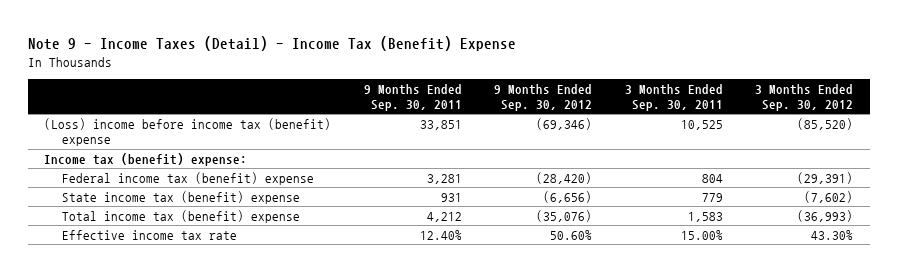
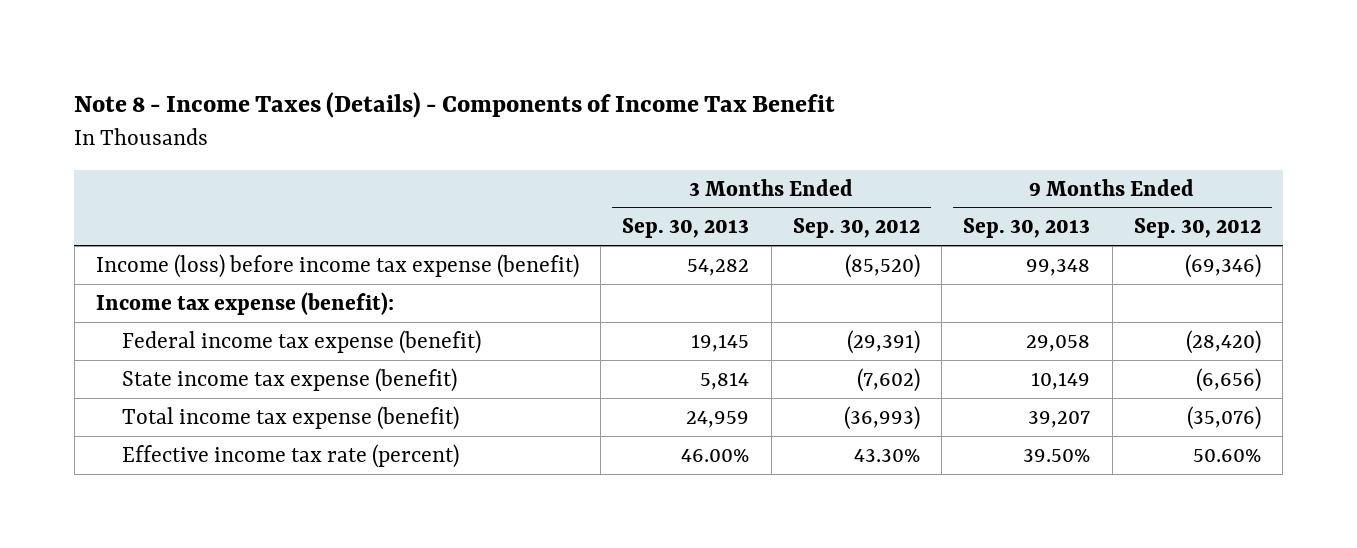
- Note 9 - Income Taxes (Detail) - Income Tax (Benefit) Expense
+ Note 8 - Income Taxes (Details) - Components of Income Tax Benefit
- | 9 Months Ended Sep. 30, 2011 | 9 Months Ended Sep. 30, 2012 | 3 Months Ended Sep. 30, 2011 | 3 Months Ended Sep. 30, 2012
+ | 3 Months Ended Sep. 30, 2013 | 3 Months Ended Sep. 30, 2012 | 9 Months Ended Sep. 30, 2013 | 9 Months Ended Sep. 30, 2012
- (Loss) income before income tax (benefit) expense | 33,851 | (69,346) | 10,525 | (85,520)
- Income tax (benefit) expense:
- Federal income tax (benefit) expense | 3,281 | (28,420) | 804 | (29,391)
- State income tax (benefit) expense | 931 | (6,656) | 779 | (7,602)
- Total income tax (benefit) expense | 4,212 | (35,076) | 1,583 | (36,993)
- Effective income tax rate | 12.40% | 50.60% | 15.00% | 43.30%
+ Income (loss) before income tax expense (benefit) | 54,282 | (85,520) | 99,348 | (69,346)
+ Income tax expense (benefit):
+ Federal income tax expense (benefit) | 19,145 | (29,391) | 29,058 | (28,420)
+ State income tax expense (benefit) | 5,814 | (7,602) | 10,149 | (6,656)
+ Total income tax expense (benefit) | 24,959 | (36,993) | 39,207 | (35,076)
+ Effective income tax rate (percent) | 46.00% | 43.30% | 39.50% | 50.60%

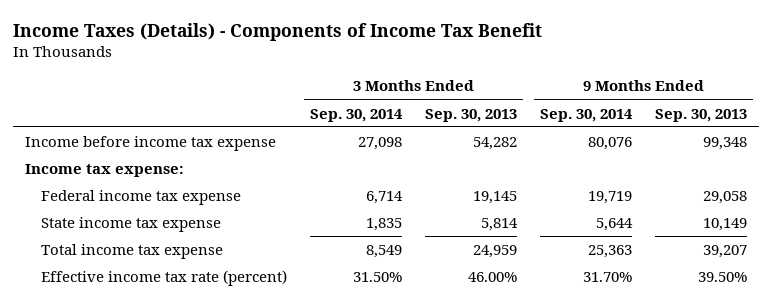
- Note 8 - Income Taxes (Details) - Components of Income Tax Benefit
+ Income Taxes (Details) - Components of Income Tax Benefit
- | 3 Months Ended Sep. 30, 2013 | 3 Months Ended Sep. 30, 2012 | 9 Months Ended Sep. 30, 2013 | 9 Months Ended Sep. 30, 2012
+ | 3 Months Ended Sep. 30, 2014 | 3 Months Ended Sep. 30, 2013 | 9 Months Ended Sep. 30, 2014 | 9 Months Ended Sep. 30, 2013
- Income (loss) before income tax expense (benefit) | 54,282 | (85,520) | 99,348 | (69,346)
- Income tax expense (benefit):
- Federal income tax expense (benefit) | 19,145 | (29,391) | 29,058 | (28,420)
- State income tax expense (benefit) | 5,814 | (7,602) | 10,149 | (6,656)
- Total income tax expense (benefit) | 24,959 | (36,993) | 39,207 | (35,076)
+ Income before income tax expense | 27,098 | 54,282 | 80,076 | 99,348
+ Income tax expense:
+ Federal income tax expense | 6,714 | 19,145 | 19,719 | 29,058
+ State income tax expense | 1,835 | 5,814 | 5,644 | 10,149
+ Total income tax expense | 8,549 | 24,959 | 25,363 | 39,207

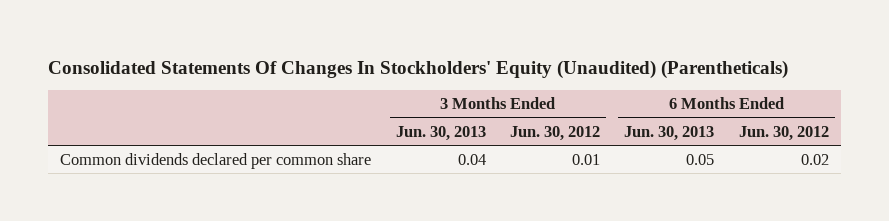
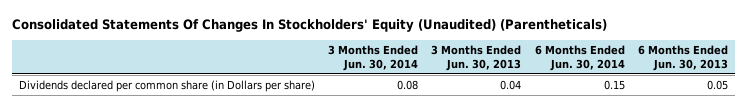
- | 3 Months Ended Jun. 30, 2013 | 3 Months Ended Jun. 30, 2012 | 6 Months Ended Jun. 30, 2013 | 6 Months Ended Jun. 30, 2012
+ | 3 Months Ended Jun. 30, 2014 | 3 Months Ended Jun. 30, 2013 | 6 Months Ended Jun. 30, 2014 | 6 Months Ended Jun. 30, 2013
- Common dividends declared per common share | 0.04 | 0.01 | 0.05 | 0.02
+ Dividends declared per common share (in Dollars per share) | 0.08 | 0.04 | 0.15 | 0.05

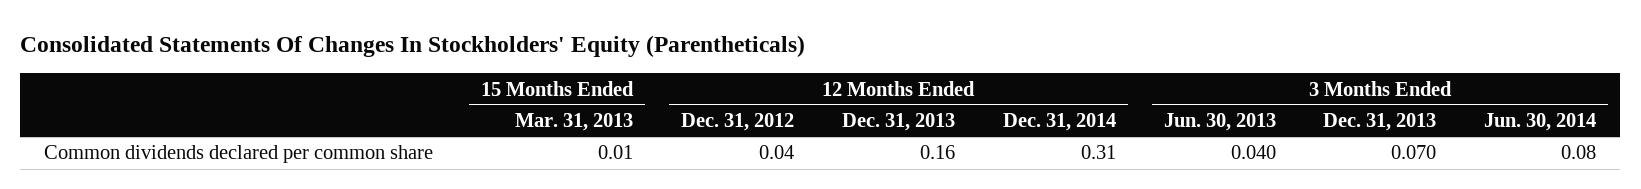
- Consolidated Statements Of Changes In Stockholders' Equity (Unaudited) (Parentheticals)
+ Consolidated Statements Of Changes In Stockholders' Equity (Parentheticals)
- | 3 Months Ended Jun. 30, 2014 | 3 Months Ended Jun. 30, 2013 | 6 Months Ended Jun. 30, 2014 | 6 Months Ended Jun. 30, 2013
+ | 15 Months Ended Mar. 31, 2013 | 12 Months Ended Dec. 31, 2012 | 12 Months Ended Dec. 31, 2013 | 12 Months Ended Dec. 31, 2014 | 3 Months Ended Jun. 30, 2013 | 3 Months Ended Dec. 31, 2013 | 3 Months Ended Jun. 30, 2014
- Dividends declared per common share (in Dollars per share) | 0.08 | 0.04 | 0.15 | 0.05
+ Common dividends declared per common share | 0.01 | 0.04 | 0.16 | 0.31 | 0.040 | 0.070 | 0.08

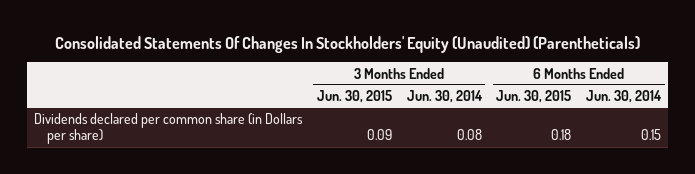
- Consolidated Statements Of Changes In Stockholders' Equity (Parentheticals)
+ Consolidated Statements Of Changes In Stockholders' Equity (Unaudited) (Parentheticals)
- | 15 Months Ended Mar. 31, 2013 | 12 Months Ended Dec. 31, 2012 | 12 Months Ended Dec. 31, 2013 | 12 Months Ended Dec. 31, 2014 | 3 Months Ended Jun. 30, 2013 | 3 Months Ended Dec. 31, 2013 | 3 Months Ended Jun. 30, 2014
+ | 3 Months Ended Jun. 30, 2015 | 3 Months Ended Jun. 30, 2014 | 6 Months Ended Jun. 30, 2015 | 6 Months Ended Jun. 30, 2014
- Common dividends declared per common share | 0.01 | 0.04 | 0.16 | 0.31 | 0.040 | 0.070 | 0.08
+ Dividends declared per common share (in Dollars per share) | 0.09 | 0.08 | 0.18 | 0.15

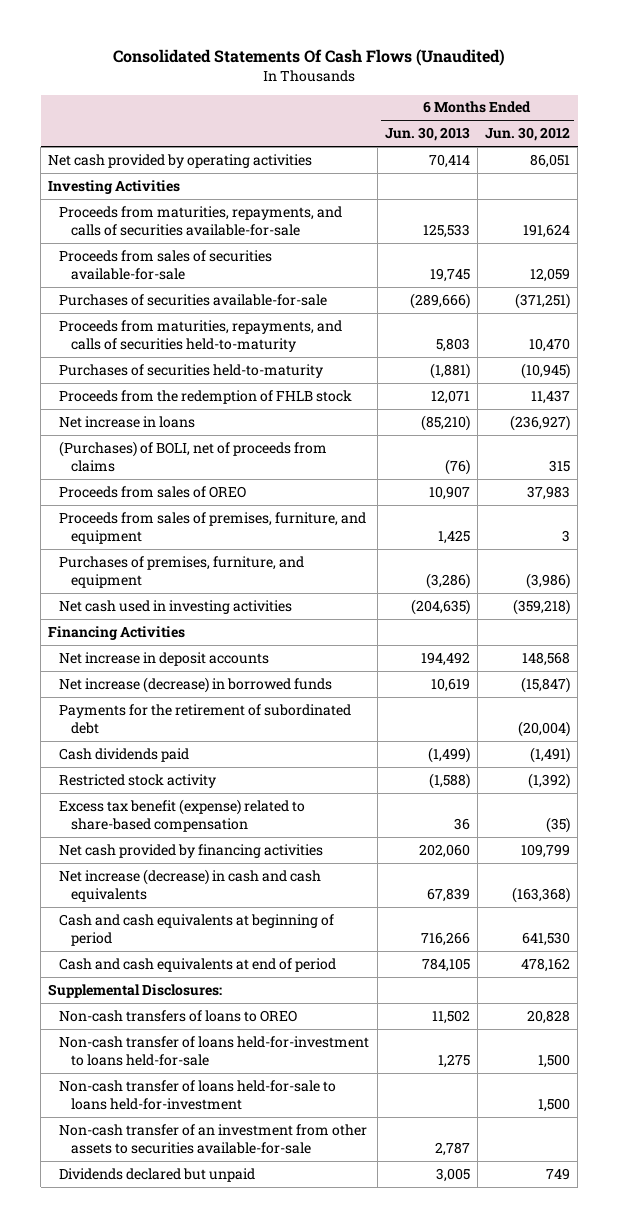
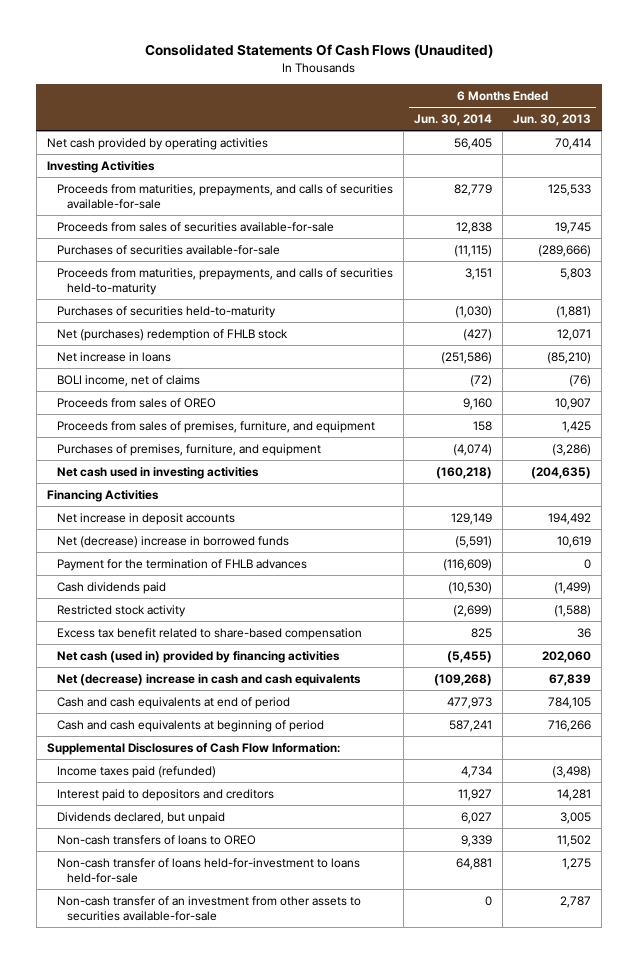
- | 6 Months Ended Jun. 30, 2013 | 6 Months Ended Jun. 30, 2012
+ | 6 Months Ended Jun. 30, 2014 | 6 Months Ended Jun. 30, 2013
- Proceeds from maturities, repayments, and calls of securities available-for-sale | 125,533 | 191,624
+ Proceeds from maturities, prepayments, and calls of securities available-for-sale | 82,779 | 125,533
- Proceeds from maturities, repayments, and calls of securities held-to-maturity | 5,803 | 10,470
+ Proceeds from maturities, prepayments, and calls of securities held-to-maturity | 3,151 | 5,803
- Proceeds from the redemption of FHLB stock | 12,071 | 11,437
+ Net (purchases) redemption of FHLB stock | (427) | 12,071
- (Purchases) of BOLI, net of proceeds from claims | (76) | 315
+ BOLI income, net of claims | (72) | (76)
- Net increase (decrease) in borrowed funds | 10,619 | (15,847)
- Payments for the retirement of subordinated debt | | (20,004)
+ Net (decrease) increase in borrowed funds | (5,591) | 10,619
+ Payment for the termination of FHLB advances | (116,609) | 0
- Excess tax benefit (expense) related to share-based compensation | 36 | (35)
- Net cash provided by financing activities | 202,060 | 109,799
- Net increase (decrease) in cash and cash equivalents | 67,839 | (163,368)
+ Excess tax benefit related to share-based compensation | 825 | 36
+ Net cash (used in) provided by financing activities | (5,455) | 202,060
+ Net (decrease) increase in cash and cash equivalents | (109,268) | 67,839
- Supplemental Disclosures:
moved down: Cash and cash equivalents at beginning of period | 587,241 | 716,266
+ Supplemental Disclosures of Cash Flow Information:
+ Income taxes paid (refunded) | 4,734 | (3,498)
+ Interest paid to depositors and creditors | 11,927 | 14,281
+ Dividends declared, but unpaid | 6,027 | 3,005
- Non-cash transfer of loans held-for-sale to loans held-for-investment | | 1,500
- Dividends declared but unpaid | 3,005 | 749

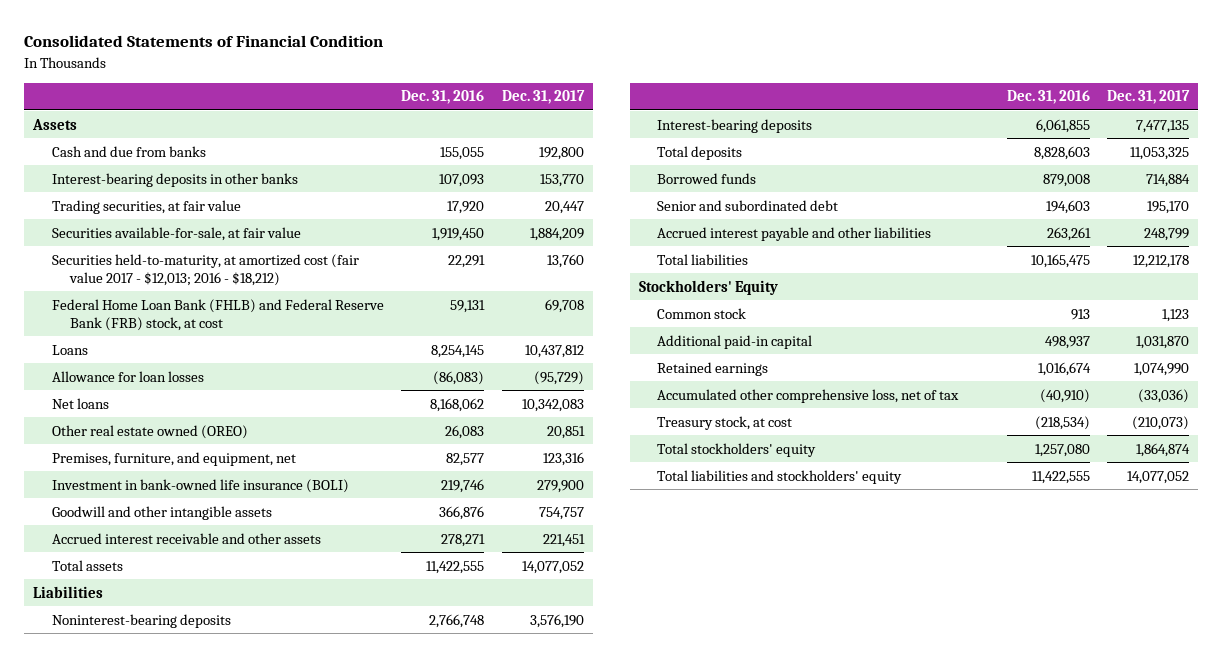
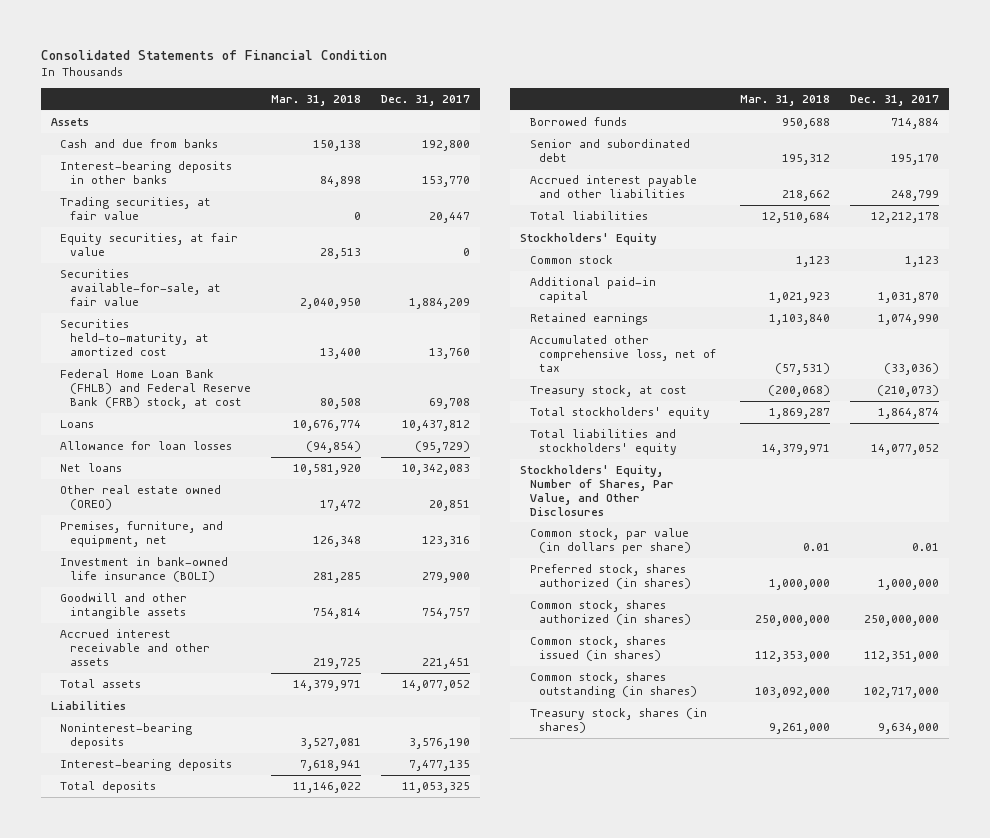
- | Dec. 31, 2016 | Dec. 31, 2017
+ | Mar. 31, 2018 | Dec. 31, 2017
+ Equity securities, at fair value | 28,513 | 0
- Securities held-to-maturity, at amortized cost (fair value 2017 - $12,013; 2016 - $18,212) | 22,291 | 13,760
+ Securities held-to-maturity, at amortized cost | 13,400 | 13,760
+ Stockholders' Equity, Number of Shares, Par Value, and Other Disclosures
+ Common stock, par value (in dollars per share) | 0.01 | 0.01
+ Preferred stock, shares authorized (in shares) | 1,000,000 | 1,000,000
+ Common stock, shares authorized (in shares) | 250,000,000 | 250,000,000
+ Common stock, shares issued (in shares) | 112,353,000 | 112,351,000
+ Common stock, shares outstanding (in shares) | 103,092,000 | 102,717,000
+ Treasury stock, shares (in shares) | 9,261,000 | 9,634,000

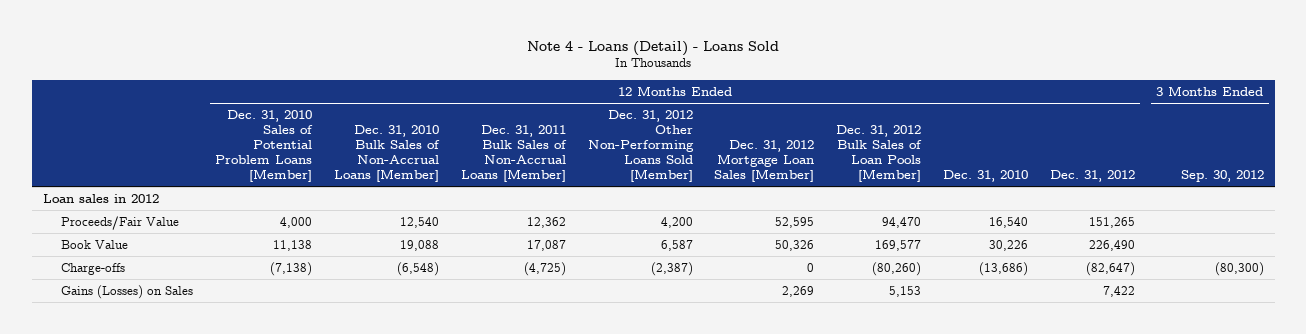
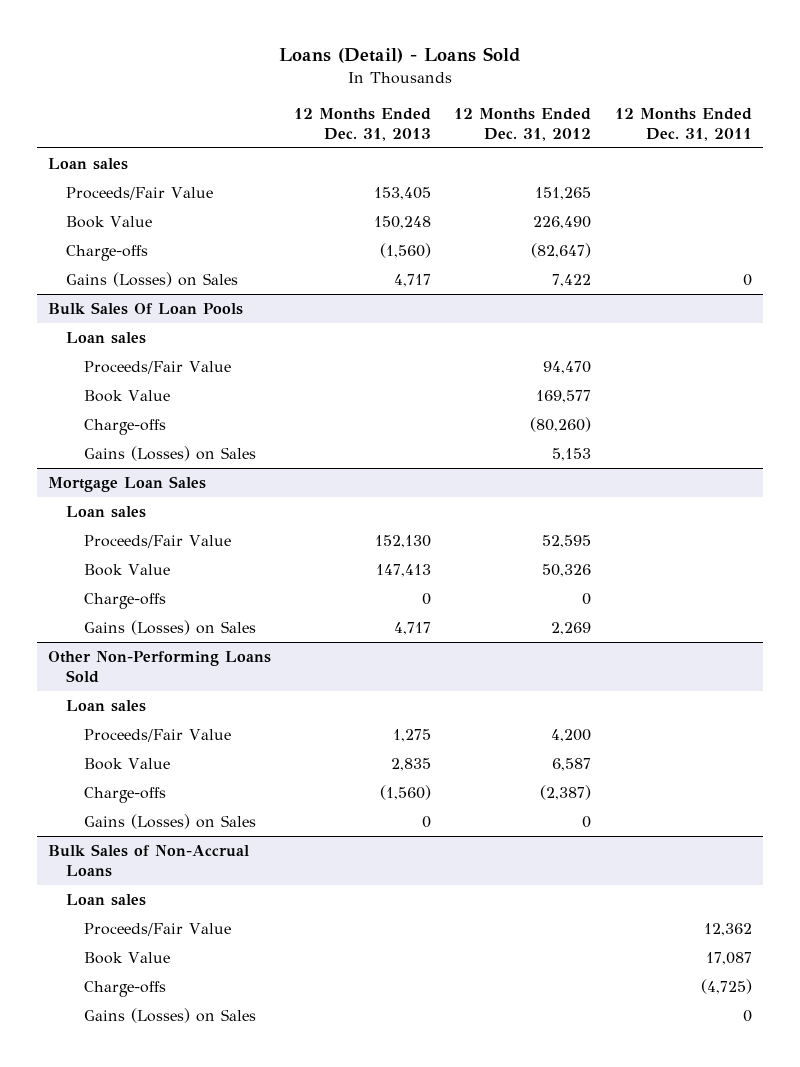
- Note 4 - Loans (Detail) - Loans Sold
+ Loans (Detail) - Loans Sold
- | 12 Months Ended Dec. 31, 2010 Sales of Potential Problem Loans [Member] | 12 Months Ended Dec. 31, 2010 Bulk Sales of Non-Accrual Loans [Member] | 12 Months Ended Dec. 31, 2011 Bulk Sales of Non-Accrual Loans [Member] | 12 Months Ended Dec. 31, 2012 Other Non-Performing Loans Sold [Member] | 12 Months Ended Dec. 31, 2012 Mortgage Loan Sales [Member] | 12 Months Ended Dec. 31, 2012 Bulk Sales of Loan Pools [Member] | 12 Months Ended Dec. 31, 2010 | 12 Months Ended Dec. 31, 2012 | 3 Months Ended Sep. 30, 2012
+ | 12 Months Ended Dec. 31, 2013 | 12 Months Ended Dec. 31, 2012 | 12 Months Ended Dec. 31, 2011
- Loan sales in 2012
+ Loan sales
+ Bulk Sales Of Loan Pools
+ Loan sales
+ Proceeds/Fair Value | | 94,470 |
+ Book Value | | 169,577 |
+ Charge-offs | | (80,260) |
+ Gains (Losses) on Sales | | 5,153 |
+ Mortgage Loan Sales
+ Loan sales
+ Proceeds/Fair Value | 152,130 | 52,595 |
+ Book Value | 147,413 | 50,326 |
+ Charge-offs | 0 | 0 |
+ Gains (Losses) on Sales | 4,717 | 2,269 |
+ Other Non-Performing Loans Sold
+ Loan sales
+ Proceeds/Fair Value | 1,275 | 4,200 |
+ Book Value | 2,835 | 6,587 |
+ Charge-offs | (1,560) | (2,387) |
+ Gains (Losses) on Sales | 0 | 0 |
+ Bulk Sales of Non-Accrual Loans
+ Loan sales
+ Proceeds/Fair Value | | | 12,362
+ Book Value | | | 17,087
+ Charge-offs | | | (4,725)
+ Gains (Losses) on Sales | | | 0

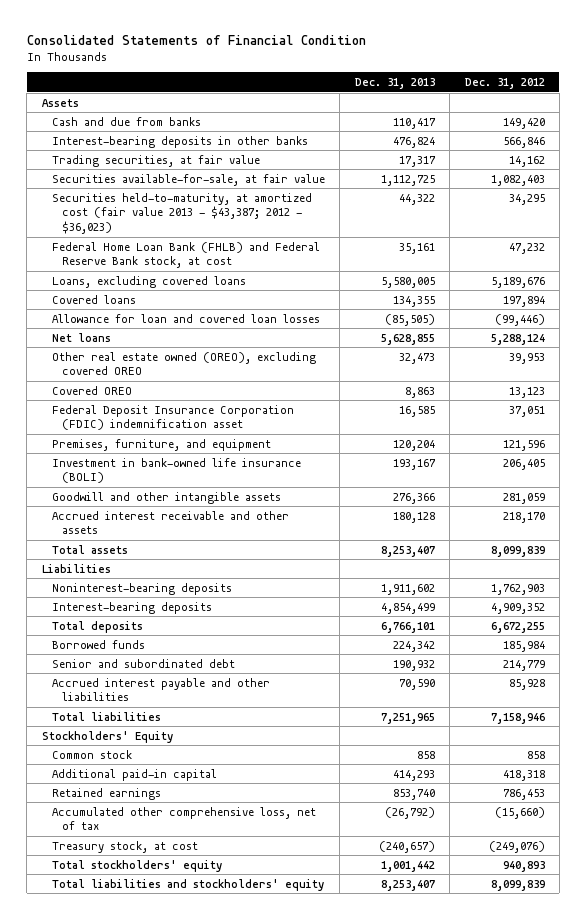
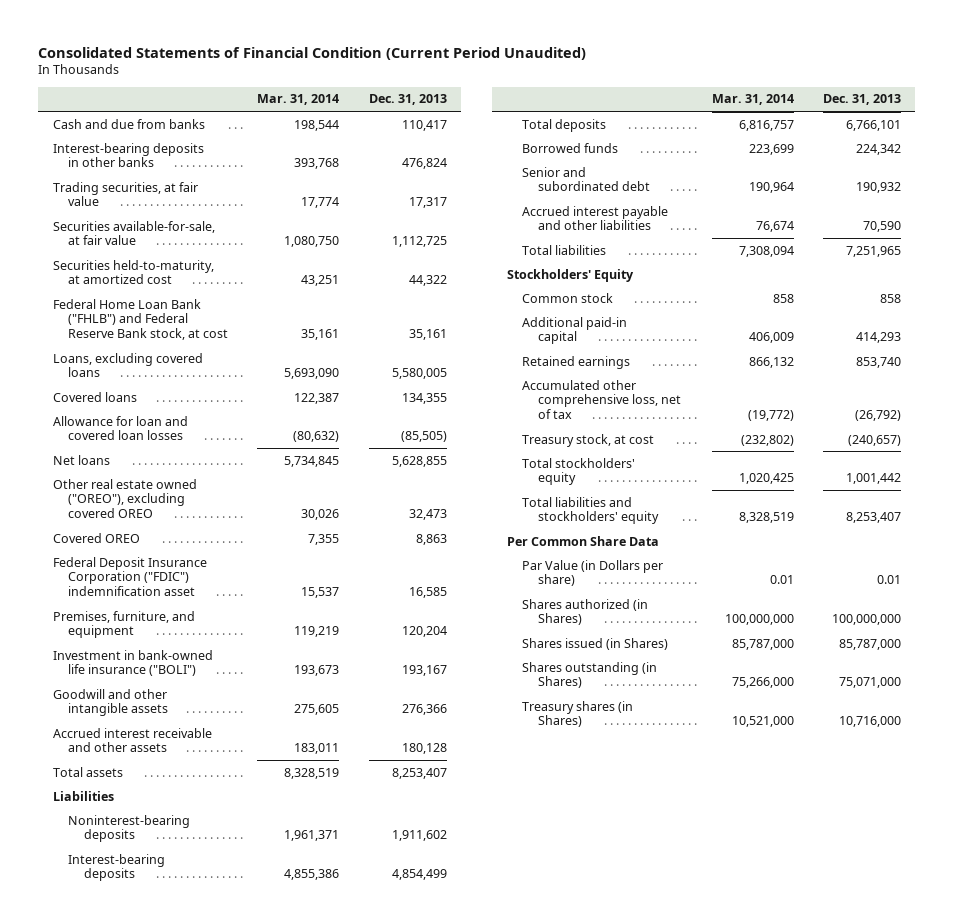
- Consolidated Statements of Financial Condition
+ Consolidated Statements of Financial Condition (Current Period Unaudited)
- | Dec. 31, 2013 | Dec. 31, 2012
+ | Mar. 31, 2014 | Dec. 31, 2013
- Assets
- Securities held-to-maturity, at amortized cost (fair value 2013 - $43,387; 2012 - $36,023) | 44,322 | 34,295
- Federal Home Loan Bank (FHLB) and Federal Reserve Bank stock, at cost | 35,161 | 47,232
+ Securities held-to-maturity, at amortized cost | 43,251 | 44,322
+ Federal Home Loan Bank ("FHLB") and Federal Reserve Bank stock, at cost | 35,161 | 35,161
- Other real estate owned (OREO), excluding covered OREO | 32,473 | 39,953
+ Other real estate owned ("OREO"), excluding covered OREO | 30,026 | 32,473
- Federal Deposit Insurance Corporation (FDIC) indemnification asset | 16,585 | 37,051
+ Federal Deposit Insurance Corporation ("FDIC") indemnification asset | 15,537 | 16,585
- Investment in bank-owned life insurance (BOLI) | 193,167 | 206,405
+ Investment in bank-owned life insurance ("BOLI") | 193,673 | 193,167
+ Per Common Share Data
+ Par Value (in Dollars per share) | 0.01 | 0.01
+ Shares authorized (in Shares) | 100,000,000 | 100,000,000
+ Shares issued (in Shares) | 85,787,000 | 85,787,000
+ Shares outstanding (in Shares) | 75,266,000 | 75,071,000
+ Treasury shares (in Shares) | 10,521,000 | 10,716,000

